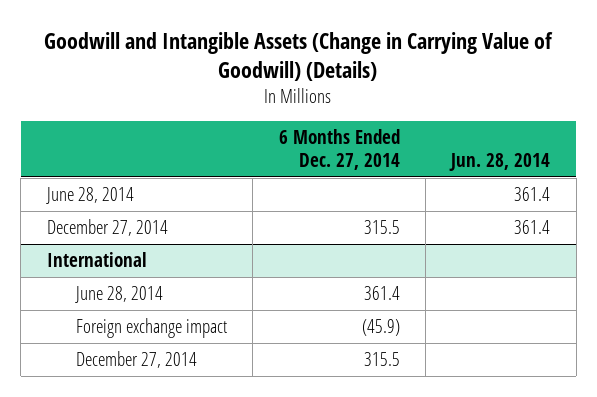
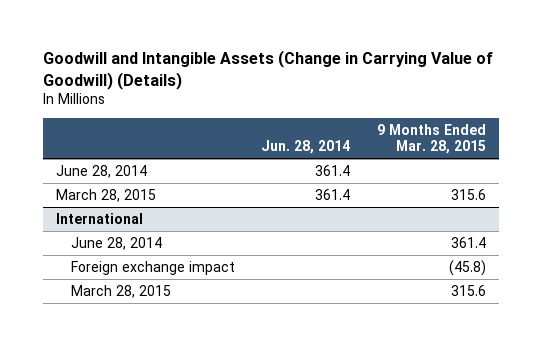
- | 6 Months Ended Dec. 27, 2014 | Jun. 28, 2014
+ | Jun. 28, 2014 | 9 Months Ended Mar. 28, 2015
- December 27, 2014 | 315.5 | 361.4
+ March 28, 2015 | 361.4 | 315.6
@ International
- December 27, 2014 | 315.5 |
+ March 28, 2015 | | 315.6

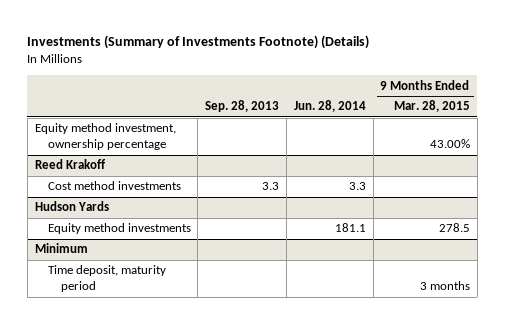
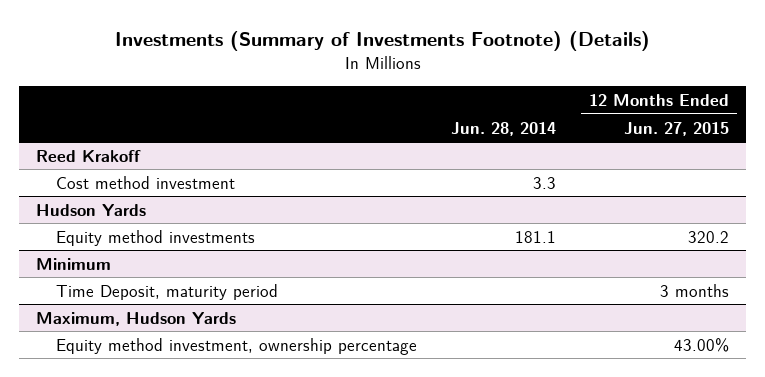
- | Sep. 28, 2013 | Jun. 28, 2014 | 9 Months Ended Mar. 28, 2015
+ | Jun. 28, 2014 | 12 Months Ended Jun. 27, 2015
- Equity method investment, ownership percentage | | | 43.00%
@ Reed Krakoff
- Cost method investments | 3.3 | 3.3 |
+ Cost method investment | 3.3 |
@ Minimum
- Time deposit, maturity period | | | 3 months
+ Time Deposit, maturity period | | 3 months
+ Maximum, Hudson Yards
+ Equity method investment, ownership percentage | | 43.00%

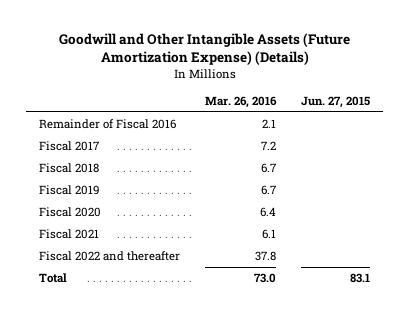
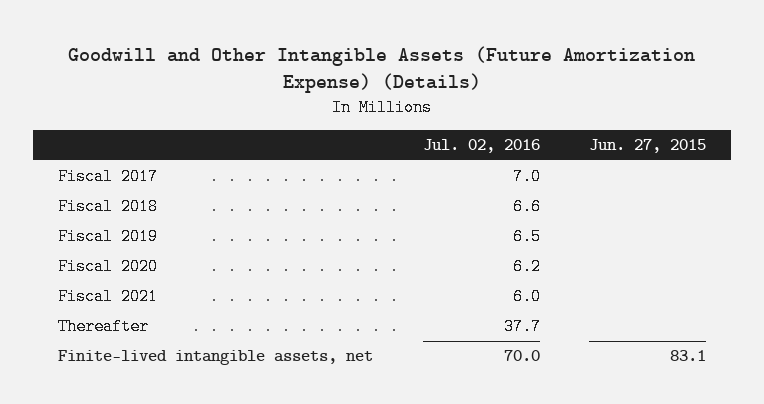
- | Mar. 26, 2016 | Jun. 27, 2015
+ | Jul. 02, 2016 | Jun. 27, 2015
- Remainder of Fiscal 2016 | 2.1 |
- Fiscal 2022 and thereafter | 37.8 |
- Total | 73.0 | 83.1
+ Thereafter | 37.7 |
+ Finite-lived intangible assets, net | 70.0 | 83.1

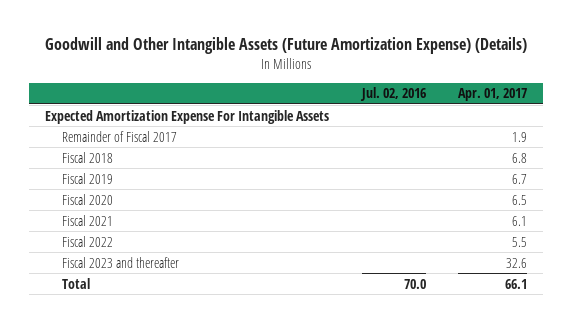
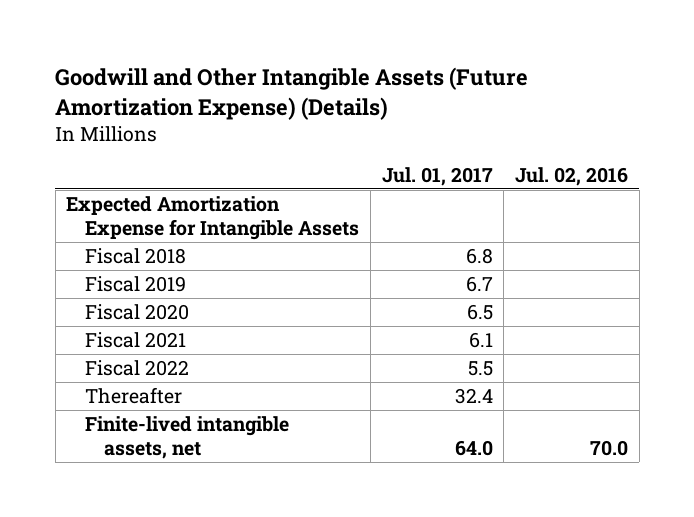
- | Jul. 02, 2016 | Apr. 01, 2017
+ | Jul. 01, 2017 | Jul. 02, 2016
- Expected Amortization Expense For Intangible Assets
- Remainder of Fiscal 2017 | | 1.9
+ Expected Amortization Expense for Intangible Assets
- Fiscal 2023 and thereafter | | 32.6
- Total | 70.0 | 66.1
+ Thereafter | 32.4 |
+ Finite-lived intangible assets, net | 64.0 | 70.0

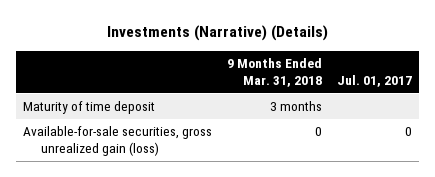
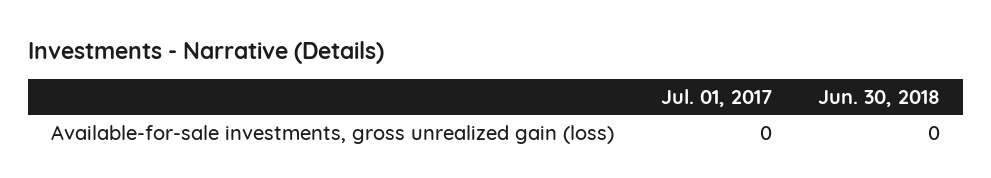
- Investments (Narrative) (Details)
+ Investments - Narrative (Details)
- | 9 Months Ended Mar. 31, 2018 | Jul. 01, 2017
+ | Jul. 01, 2017 | Jun. 30, 2018
- Maturity of time deposit | 3 months |
- Available-for-sale securities, gross unrealized gain (loss) | 0 | 0
+ Available-for-sale investments, gross unrealized gain (loss) | 0 | 0

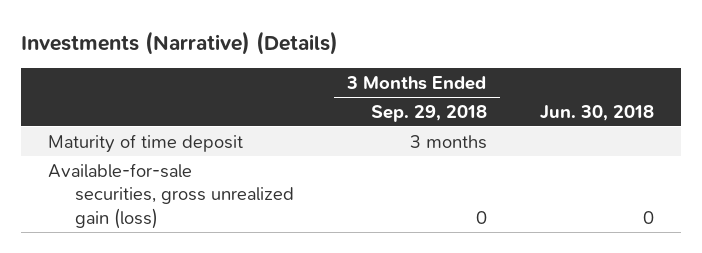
- Investments - Narrative (Details)
+ Investments (Narrative) (Details)
- | Jul. 01, 2017 | Jun. 30, 2018
+ | 3 Months Ended Sep. 29, 2018 | Jun. 30, 2018
- Available-for-sale investments, gross unrealized gain (loss) | 0 | 0
+ Maturity of time deposit | 3 months |
+ Available-for-sale securities, gross unrealized gain (loss) | 0 | 0

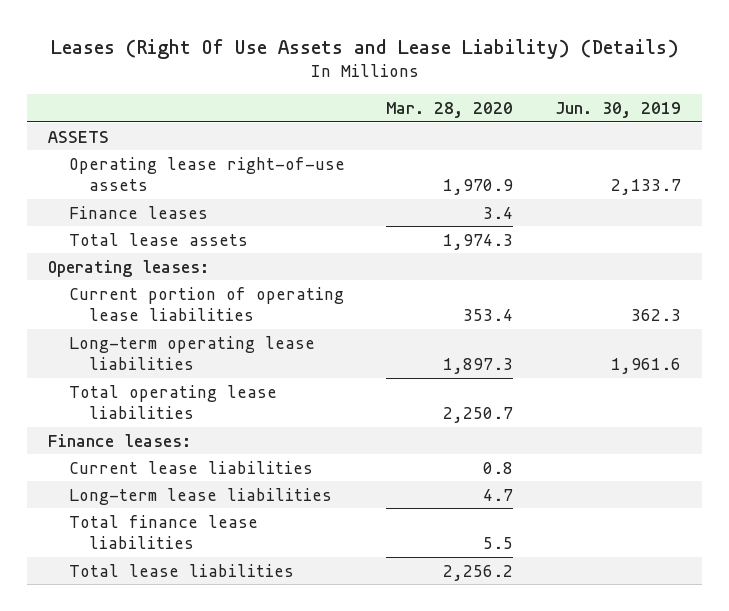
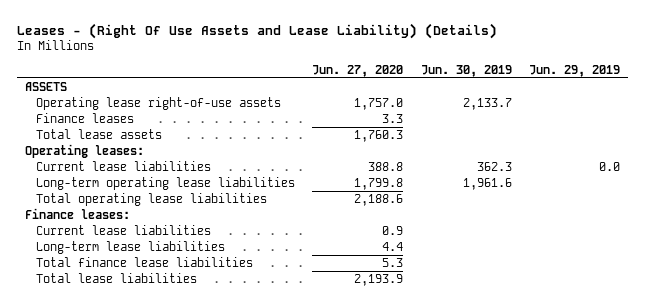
- Leases (Right Of Use Assets and Lease Liability) (Details)
+ Leases - (Right Of Use Assets and Lease Liability) (Details)
- | Mar. 28, 2020 | Jun. 30, 2019
+ | Jun. 27, 2020 | Jun. 30, 2019 | Jun. 29, 2019
- Current portion of operating lease liabilities | 353.4 | 362.3
+ Current lease liabilities | 388.8 | 362.3 | 0.0

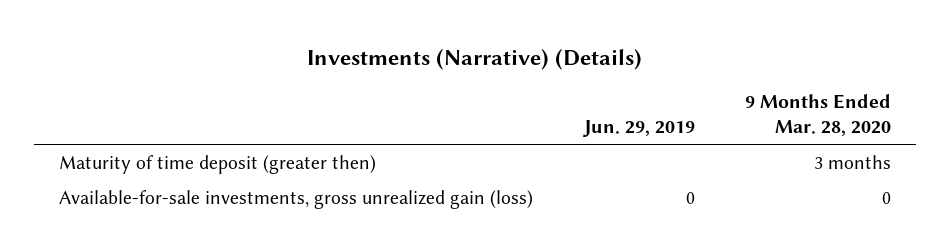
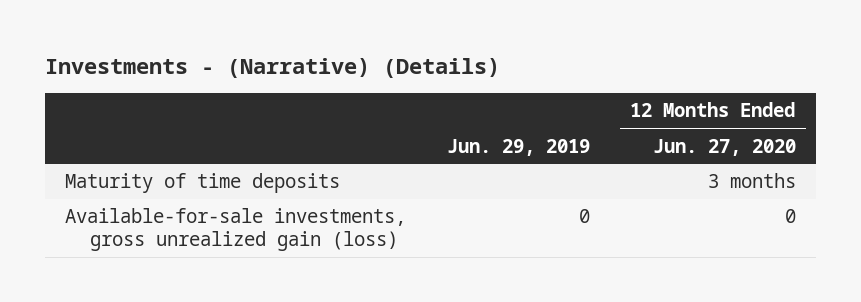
- Investments (Narrative) (Details)
+ Investments - (Narrative) (Details)
- | Jun. 29, 2019 | 9 Months Ended Mar. 28, 2020
+ | Jun. 29, 2019 | 12 Months Ended Jun. 27, 2020
- Maturity of time deposit (greater then) | | 3 months
+ Maturity of time deposits | | 3 months

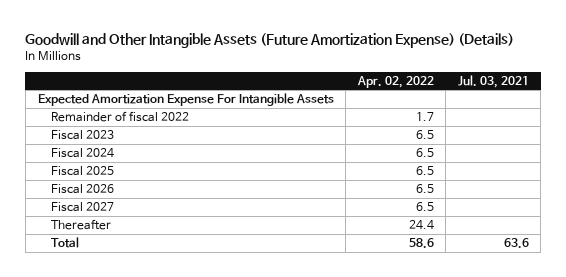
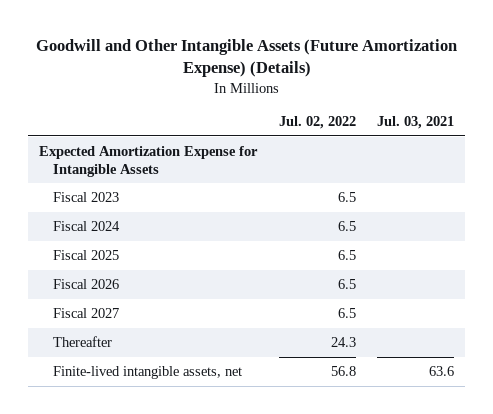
- | Apr. 02, 2022 | Jul. 03, 2021
+ | Jul. 02, 2022 | Jul. 03, 2021
- Expected Amortization Expense For Intangible Assets
- Remainder of fiscal 2022 | 1.7 |
+ Expected Amortization Expense for Intangible Assets
- Total | 58.6 | 63.6
+ Finite-lived intangible assets, net | 56.8 | 63.6

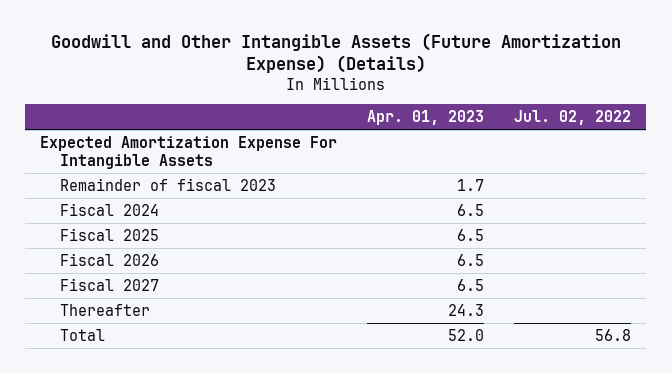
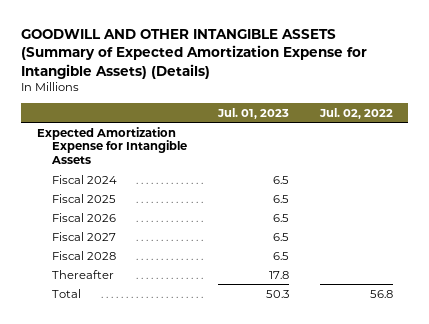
- Goodwill and Other Intangible Assets (Future Amortization Expense) (Details)
+ GOODWILL AND OTHER INTANGIBLE ASSETS (Summary of Expected Amortization Expense for Intangible Assets) (Details)
- | Apr. 01, 2023 | Jul. 02, 2022
+ | Jul. 01, 2023 | Jul. 02, 2022
- Expected Amortization Expense For Intangible Assets
- Remainder of fiscal 2023 | 1.7 |
+ Expected Amortization Expense for Intangible Assets
+ Fiscal 2028 | 6.5 |

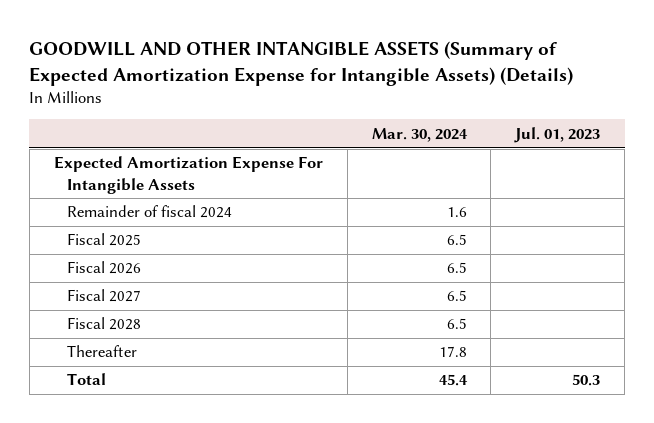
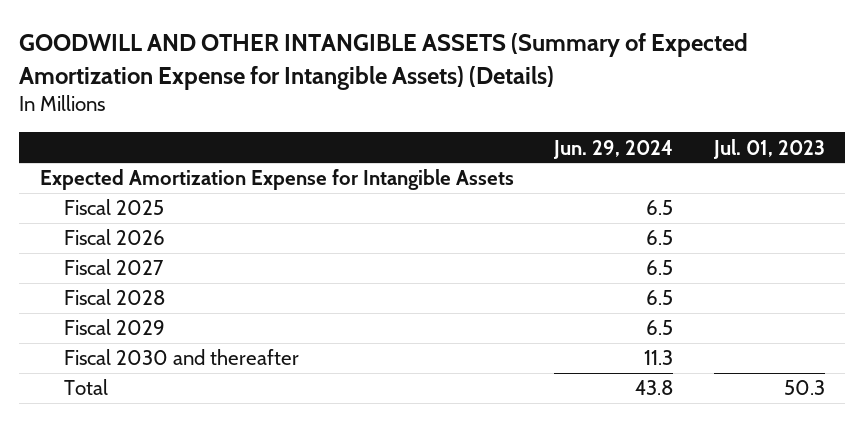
- | Mar. 30, 2024 | Jul. 01, 2023
+ | Jun. 29, 2024 | Jul. 01, 2023
- Expected Amortization Expense For Intangible Assets
- Remainder of fiscal 2024 | 1.6 |
+ Expected Amortization Expense for Intangible Assets
- Thereafter | 17.8 |
+ Fiscal 2029 | 6.5 |
+ Fiscal 2030 and thereafter | 11.3 |

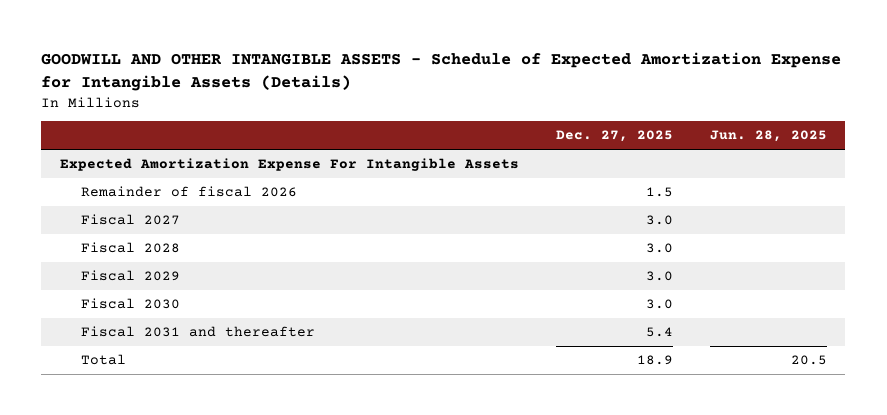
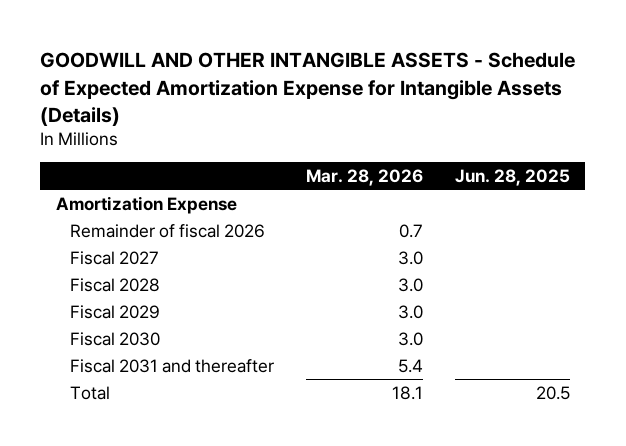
- | Dec. 27, 2025 | Jun. 28, 2025
+ | Mar. 28, 2026 | Jun. 28, 2025
- Expected Amortization Expense For Intangible Assets
+ Amortization Expense

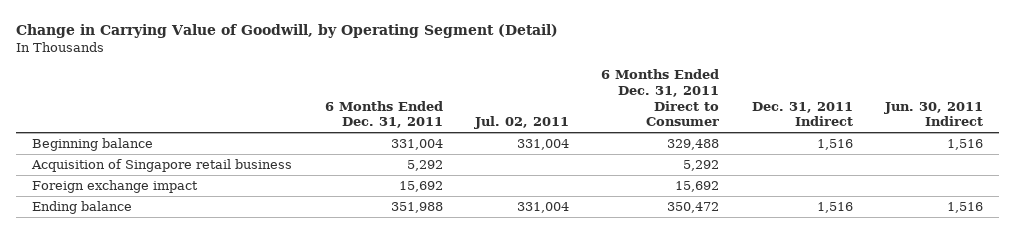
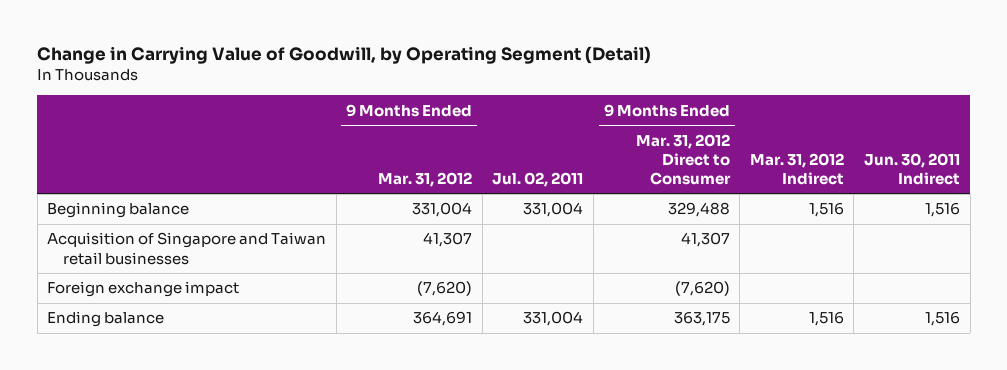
- | 6 Months Ended Dec. 31, 2011 | Jul. 02, 2011 | 6 Months Ended Dec. 31, 2011 Direct to Consumer | Dec. 31, 2011 Indirect | Jun. 30, 2011 Indirect
+ | 9 Months Ended Mar. 31, 2012 | Jul. 02, 2011 | 9 Months Ended Mar. 31, 2012 Direct to Consumer | Mar. 31, 2012 Indirect | Jun. 30, 2011 Indirect
- Acquisition of Singapore retail business | 5,292 | | 5,292 | |
+ Acquisition of Singapore and Taiwan retail businesses | 41,307 | | 41,307 | |

